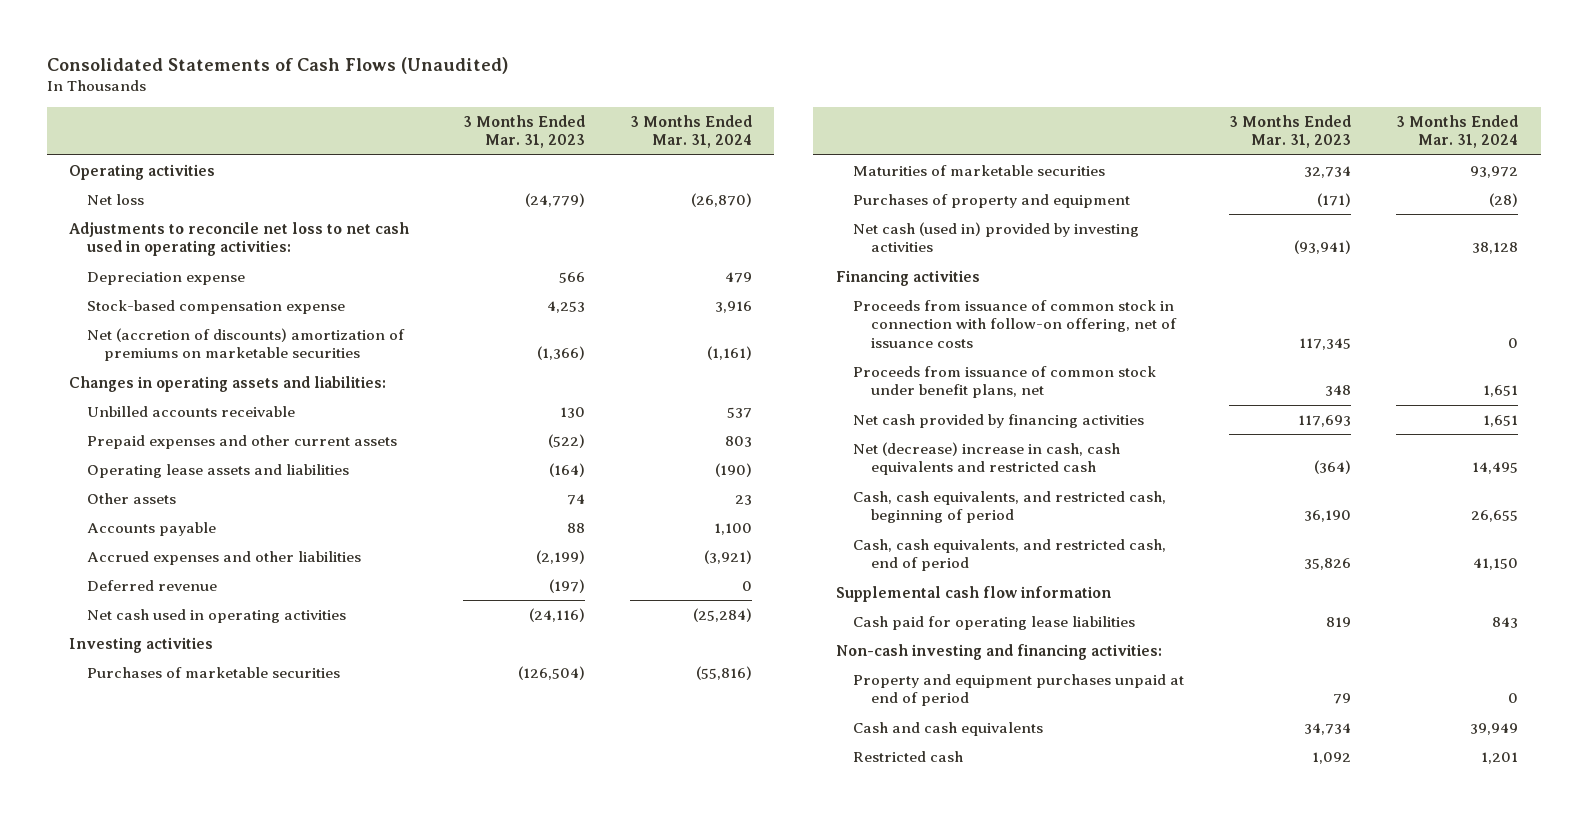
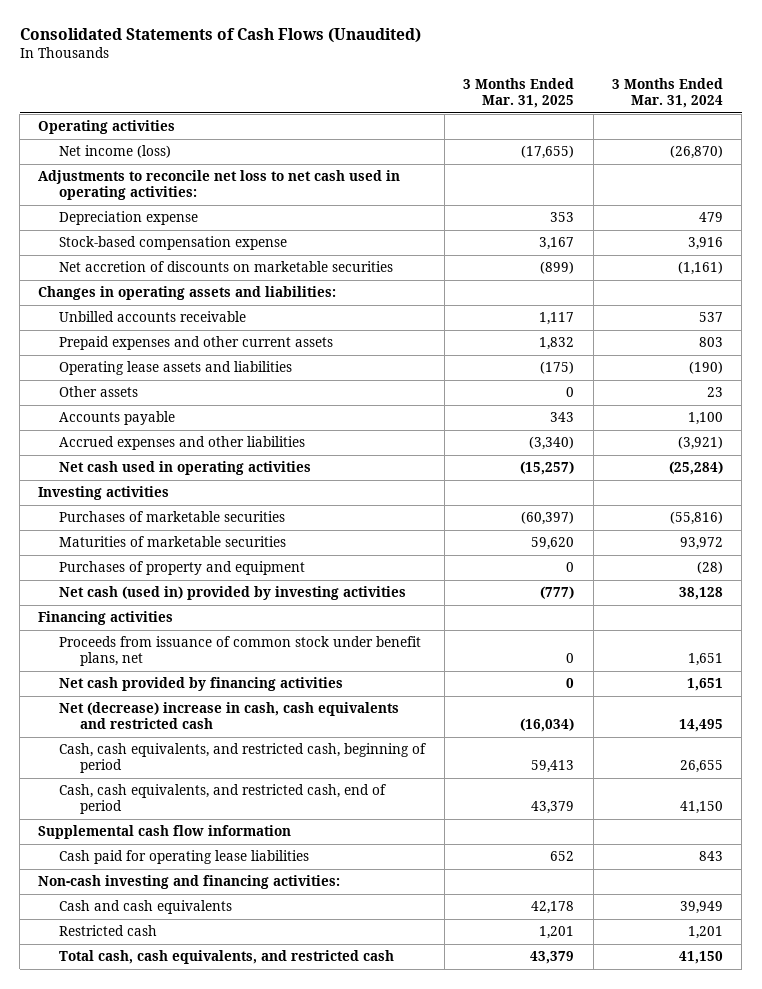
- | 3 Months Ended Mar. 31, 2023 | 3 Months Ended Mar. 31, 2024
+ | 3 Months Ended Mar. 31, 2025 | 3 Months Ended Mar. 31, 2024
- Net loss | (24,779) | (26,870)
+ Net income (loss) | (17,655) | (26,870)
- Net (accretion of discounts) amortization of premiums on marketable securities | (1,366) | (1,161)
+ Net accretion of discounts on marketable securities | (899) | (1,161)
- Deferred revenue | (197) | 0
- Proceeds from issuance of common stock in connection with follow-on offering, net of issuance costs | 117,345 | 0
- Property and equipment purchases unpaid at end of period | 79 | 0
+ Total cash, cash equivalents, and restricted cash | 43,379 | 41,150

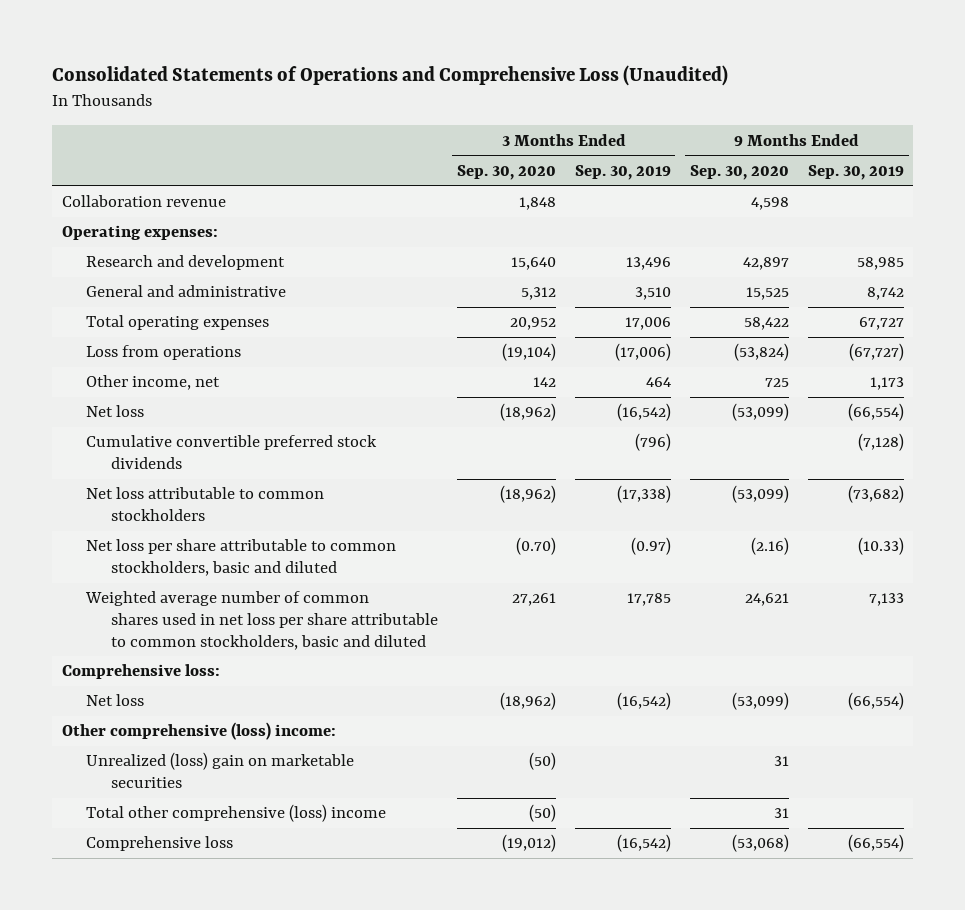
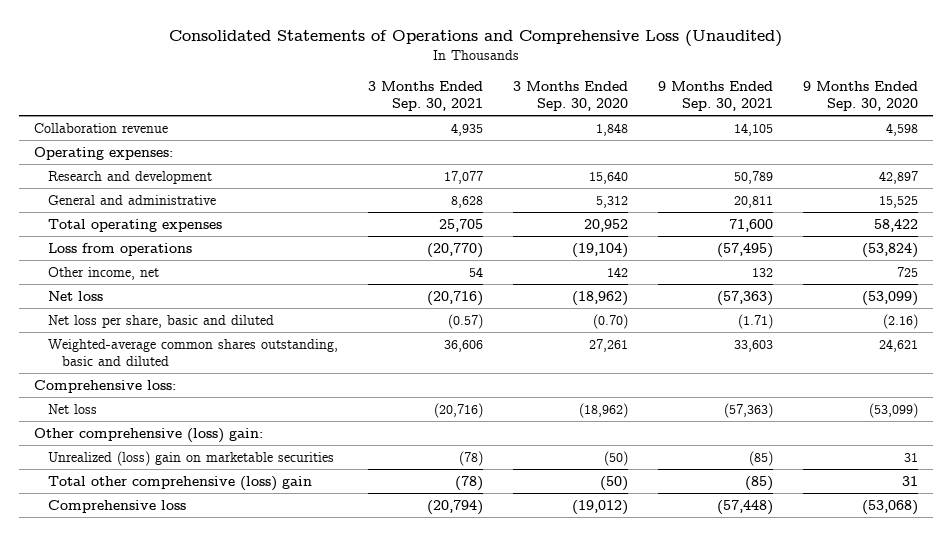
- | 3 Months Ended Sep. 30, 2020 | 3 Months Ended Sep. 30, 2019 | 9 Months Ended Sep. 30, 2020 | 9 Months Ended Sep. 30, 2019
+ | 3 Months Ended Sep. 30, 2021 | 3 Months Ended Sep. 30, 2020 | 9 Months Ended Sep. 30, 2021 | 9 Months Ended Sep. 30, 2020
- Cumulative convertible preferred stock dividends | | (796) | | (7,128)
- Net loss attributable to common stockholders | (18,962) | (17,338) | (53,099) | (73,682)
- Net loss per share attributable to common stockholders, basic and diluted | (0.70) | (0.97) | (2.16) | (10.33)
- Weighted average number of common shares used in net loss per share attributable to common stockholders, basic and diluted | 27,261 | 17,785 | 24,621 | 7,133
+ Net loss per share, basic and diluted | (0.57) | (0.70) | (1.71) | (2.16)
+ Weighted-average common shares outstanding, basic and diluted | 36,606 | 27,261 | 33,603 | 24,621
- Other comprehensive (loss) income:
+ Other comprehensive (loss) gain:
- Total other comprehensive (loss) income | (50) | | 31 |
+ Total other comprehensive (loss) gain | (78) | (50) | (85) | 31

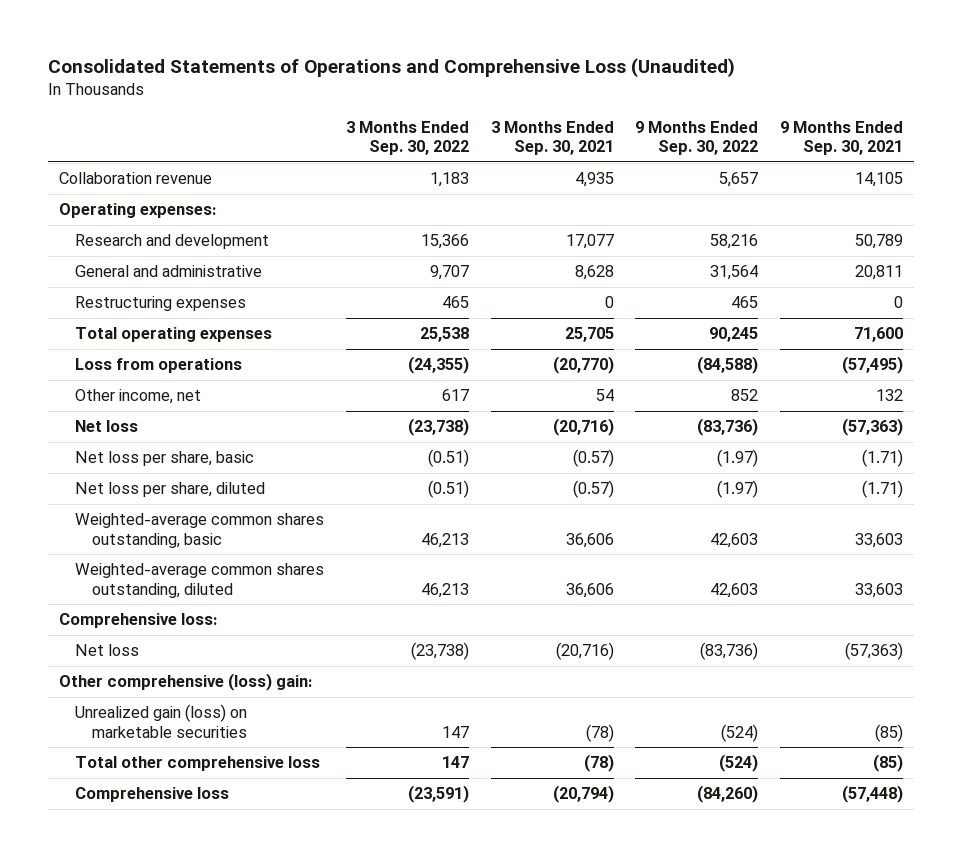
- | 3 Months Ended Sep. 30, 2021 | 3 Months Ended Sep. 30, 2020 | 9 Months Ended Sep. 30, 2021 | 9 Months Ended Sep. 30, 2020
+ | 3 Months Ended Sep. 30, 2022 | 3 Months Ended Sep. 30, 2021 | 9 Months Ended Sep. 30, 2022 | 9 Months Ended Sep. 30, 2021
+ Restructuring expenses | 465 | 0 | 465 | 0
- Net loss per share, basic and diluted | (0.57) | (0.70) | (1.71) | (2.16)
- Weighted-average common shares outstanding, basic and diluted | 36,606 | 27,261 | 33,603 | 24,621
+ Net loss per share, basic | (0.51) | (0.57) | (1.97) | (1.71)
+ Net loss per share, diluted | (0.51) | (0.57) | (1.97) | (1.71)
+ Weighted-average common shares outstanding, basic | 46,213 | 36,606 | 42,603 | 33,603
+ Weighted-average common shares outstanding, diluted | 46,213 | 36,606 | 42,603 | 33,603
- Unrealized (loss) gain on marketable securities | (78) | (50) | (85) | 31
- Total other comprehensive (loss) gain | (78) | (50) | (85) | 31
+ Unrealized gain (loss) on marketable securities | 147 | (78) | (524) | (85)
+ Total other comprehensive loss | 147 | (78) | (524) | (85)

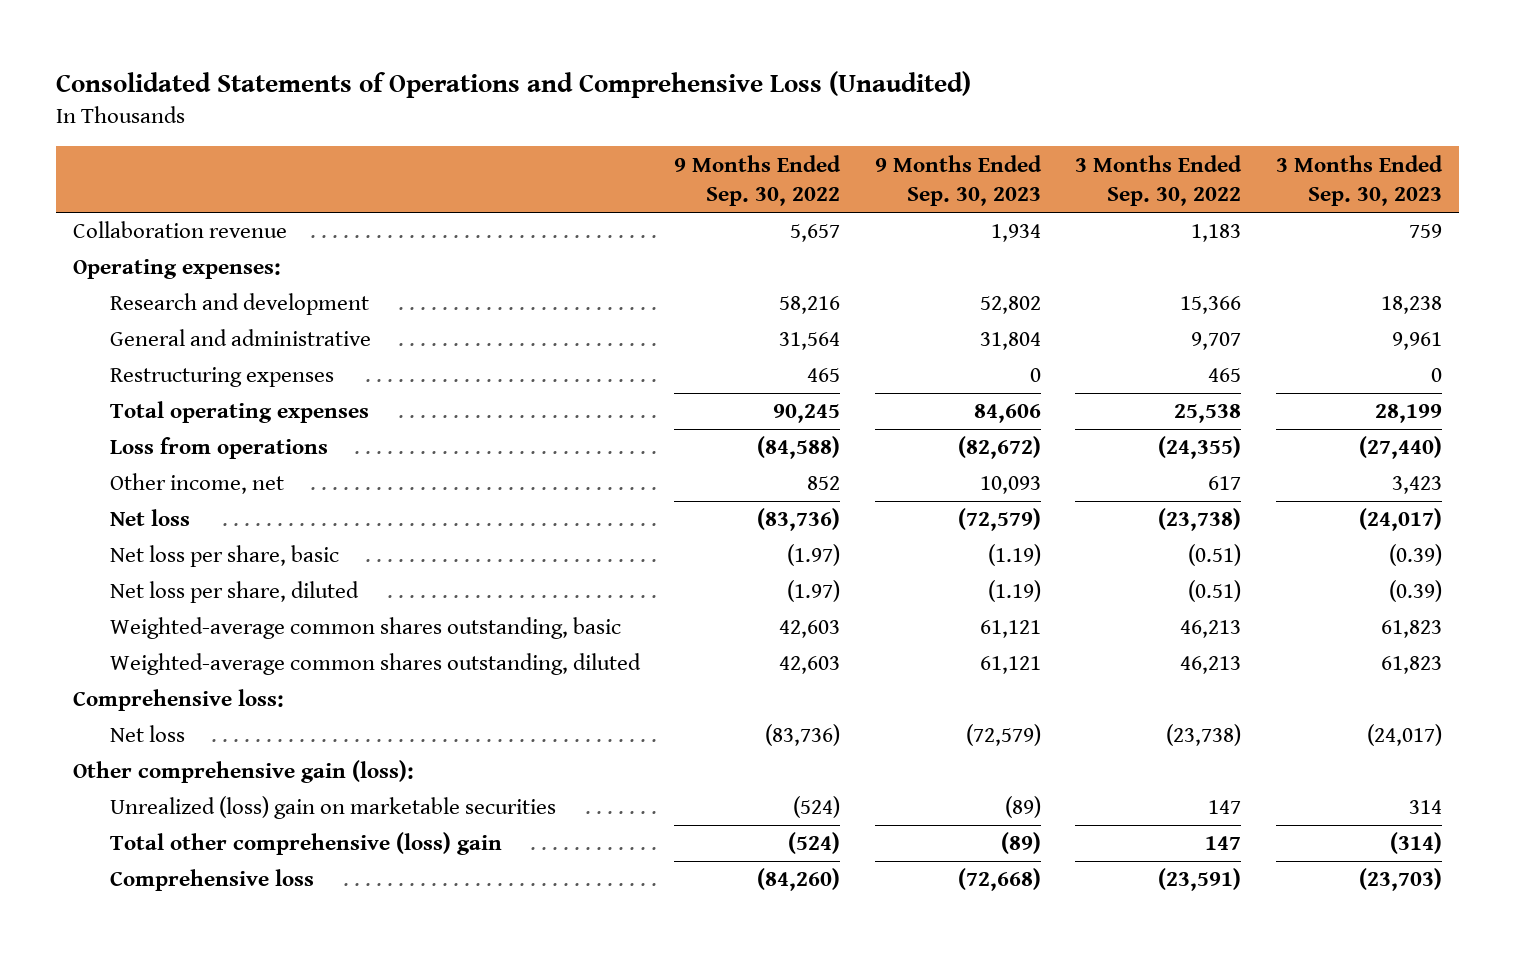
- | 3 Months Ended Sep. 30, 2022 | 3 Months Ended Sep. 30, 2021 | 9 Months Ended Sep. 30, 2022 | 9 Months Ended Sep. 30, 2021
+ | 9 Months Ended Sep. 30, 2022 | 9 Months Ended Sep. 30, 2023 | 3 Months Ended Sep. 30, 2022 | 3 Months Ended Sep. 30, 2023
- Other comprehensive (loss) gain:
- Unrealized gain (loss) on marketable securities | 147 | (78) | (524) | (85)
- Total other comprehensive loss | 147 | (78) | (524) | (85)
+ Other comprehensive gain (loss):
+ Unrealized (loss) gain on marketable securities | (524) | (89) | 147 | 314
+ Total other comprehensive (loss) gain | (524) | (89) | 147 | (314)

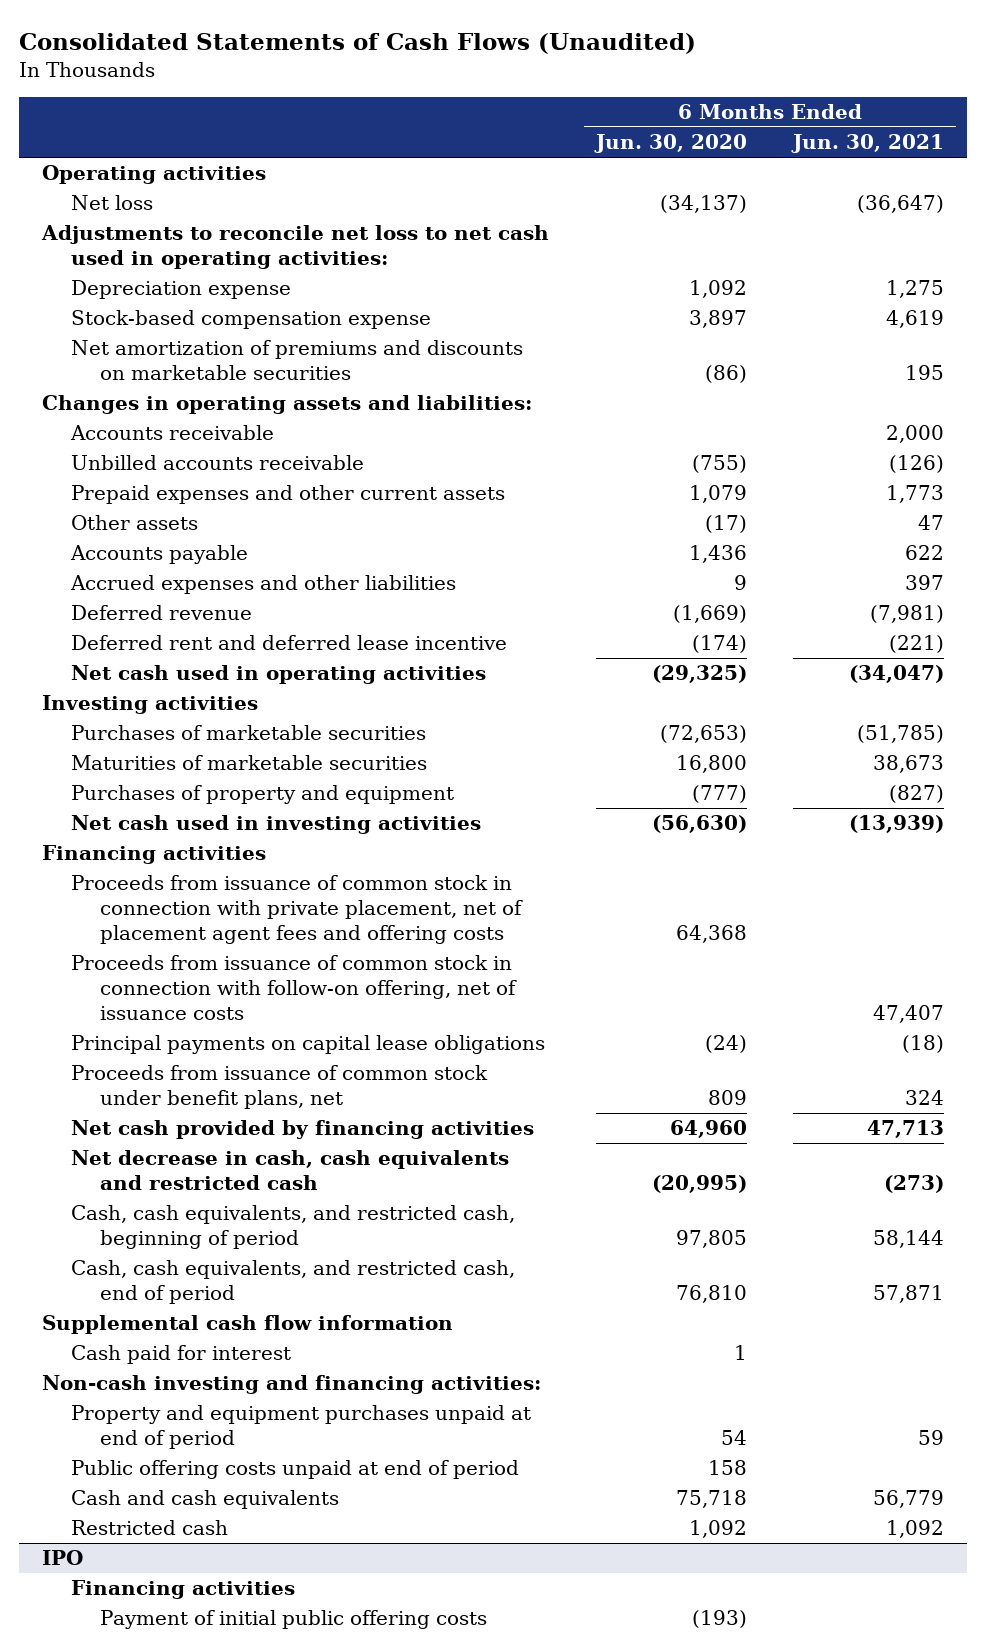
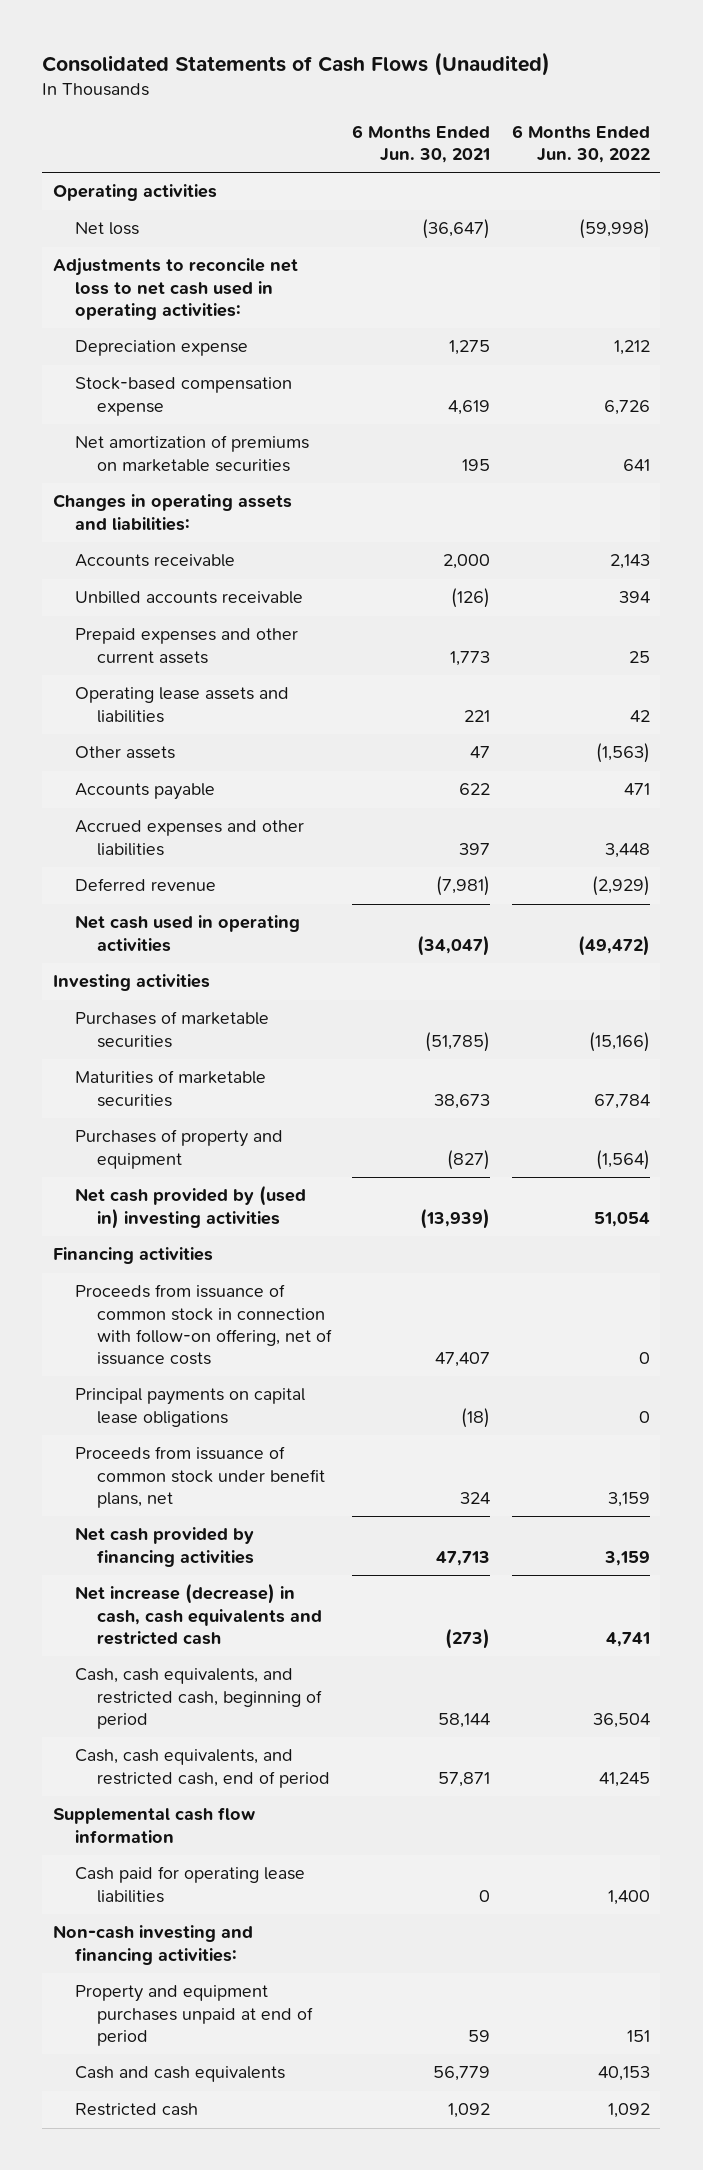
- | 6 Months Ended Jun. 30, 2020 | 6 Months Ended Jun. 30, 2021
+ | 6 Months Ended Jun. 30, 2021 | 6 Months Ended Jun. 30, 2022
- Net amortization of premiums and discounts on marketable securities | (86) | 195
+ Net amortization of premiums on marketable securities | 195 | 641
+ Operating lease assets and liabilities | 221 | 42
- Deferred rent and deferred lease incentive | (174) | (221)
- Net cash used in investing activities | (56,630) | (13,939)
+ Net cash provided by (used in) investing activities | (13,939) | 51,054
- Proceeds from issuance of common stock in connection with private placement, net of placement agent fees and offering costs | 64,368 |
- Net decrease in cash, cash equivalents and restricted cash | (20,995) | (273)
+ Net increase (decrease) in cash, cash equivalents and restricted cash | (273) | 4,741
- Cash paid for interest | 1 |
+ Cash paid for operating lease liabilities | 0 | 1,400
- Public offering costs unpaid at end of period | 158 |
- IPO
- Financing activities
- Payment of initial public offering costs | (193) |

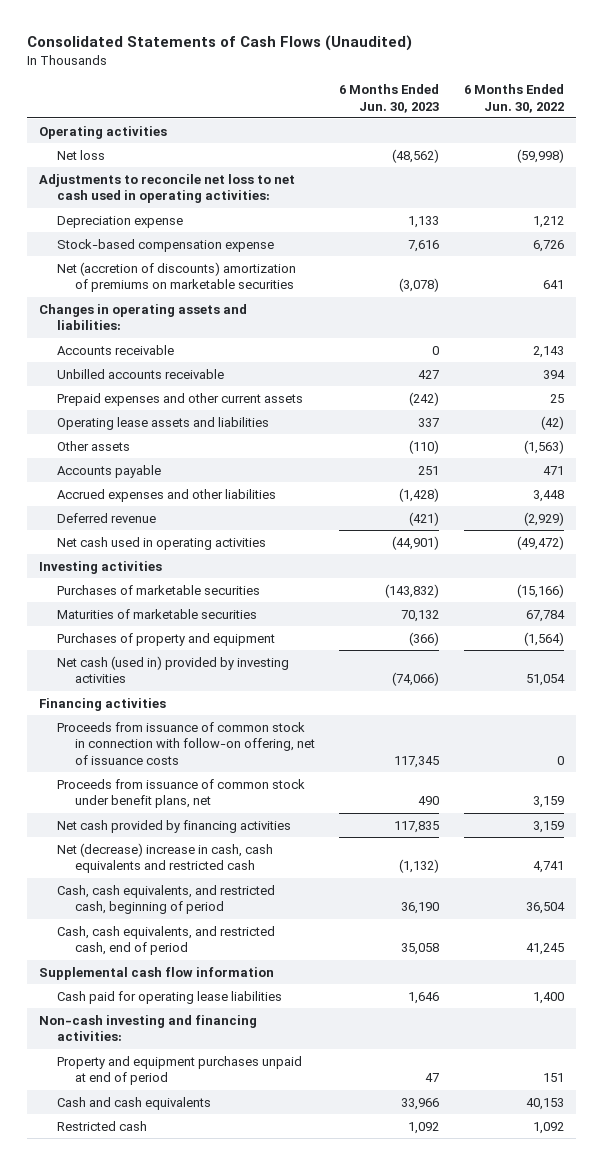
- | 6 Months Ended Jun. 30, 2021 | 6 Months Ended Jun. 30, 2022
+ | 6 Months Ended Jun. 30, 2023 | 6 Months Ended Jun. 30, 2022
- Net amortization of premiums on marketable securities | 195 | 641
+ Net (accretion of discounts) amortization of premiums on marketable securities | (3,078) | 641
- Operating lease assets and liabilities | 221 | 42
+ Operating lease assets and liabilities | 337 | (42)
- Net cash provided by (used in) investing activities | (13,939) | 51,054
+ Net cash (used in) provided by investing activities | (74,066) | 51,054
- Principal payments on capital lease obligations | (18) | 0
- Net increase (decrease) in cash, cash equivalents and restricted cash | (273) | 4,741
+ Net (decrease) increase in cash, cash equivalents and restricted cash | (1,132) | 4,741

